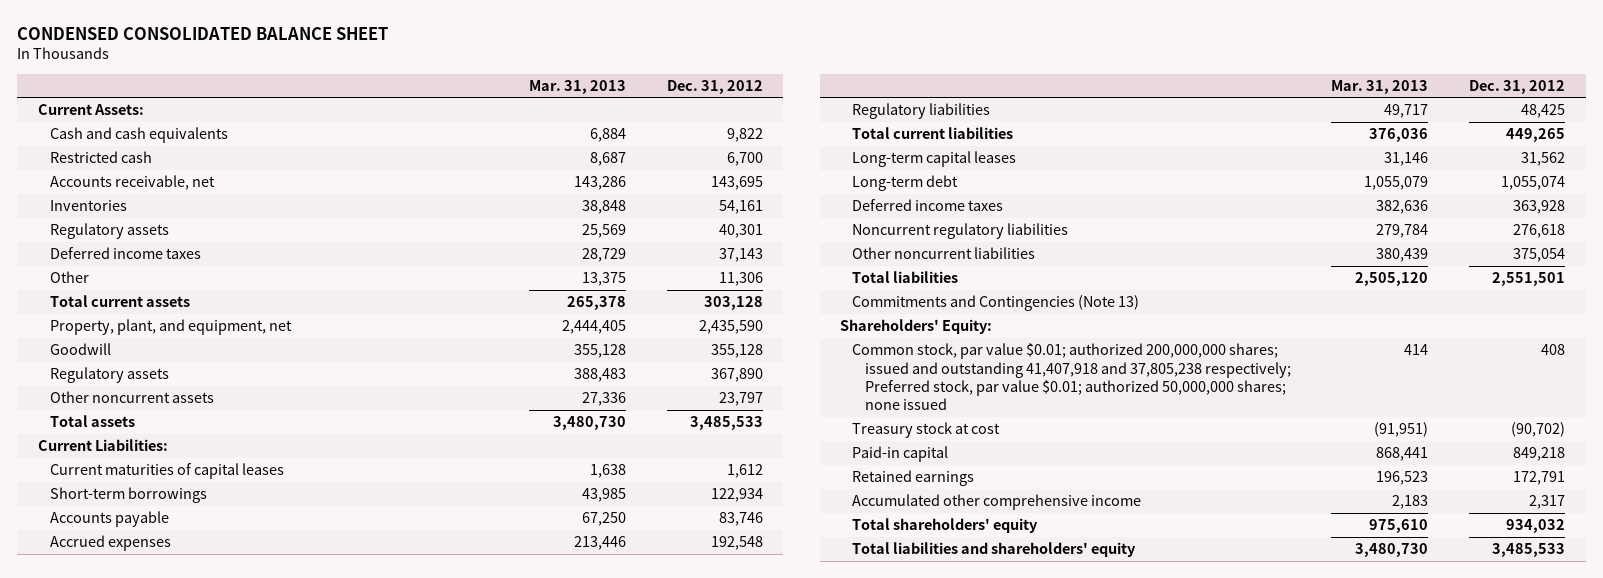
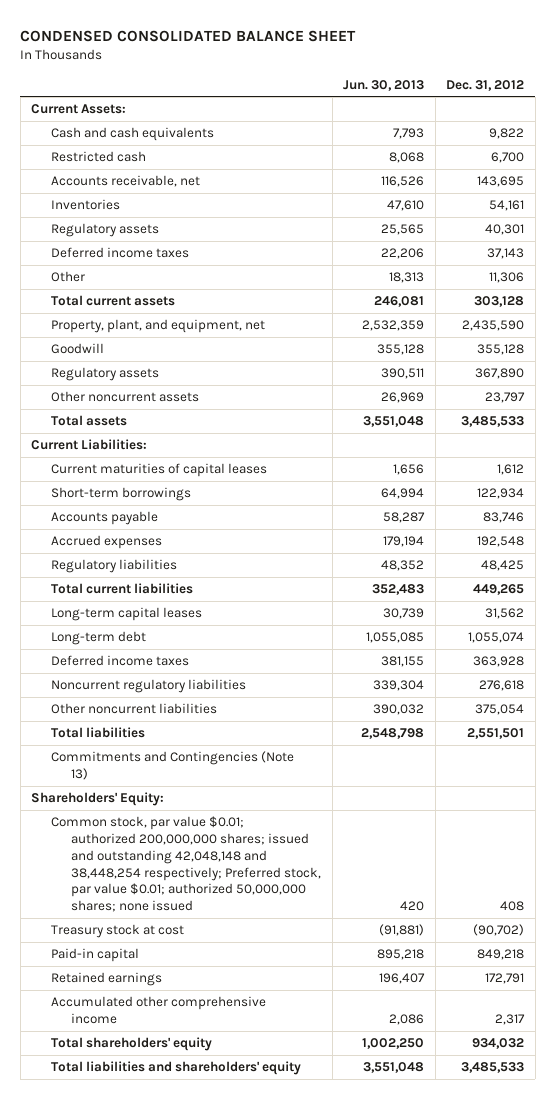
- | Mar. 31, 2013 | Dec. 31, 2012
+ | Jun. 30, 2013 | Dec. 31, 2012
- Common stock, par value $0.01; authorized 200,000,000 shares; issued and outstanding 41,407,918 and 37,805,238 respectively; Preferred stock, par value $0.01; authorized 50,000,000 shares; none issued | 414 | 408
+ Common stock, par value $0.01; authorized 200,000,000 shares; issued and outstanding 42,048,148 and 38,448,254 respectively; Preferred stock, par value $0.01; authorized 50,000,000 shares; none issued | 420 | 408

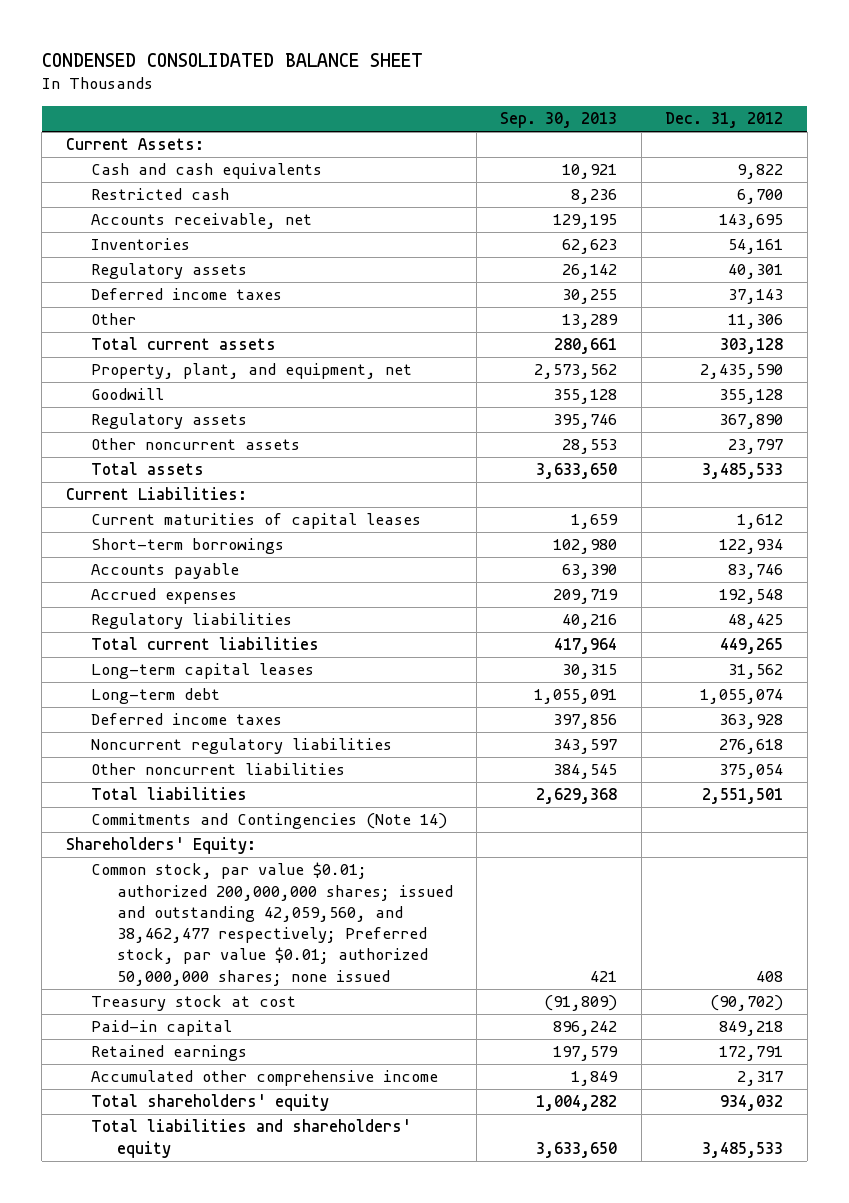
- | Jun. 30, 2013 | Dec. 31, 2012
+ | Sep. 30, 2013 | Dec. 31, 2012
- Commitments and Contingencies (Note 13)
+ Commitments and Contingencies (Note 14)
- Common stock, par value $0.01; authorized 200,000,000 shares; issued and outstanding 42,048,148 and 38,448,254 respectively; Preferred stock, par value $0.01; authorized 50,000,000 shares; none issued | 420 | 408
+ Common stock, par value $0.01; authorized 200,000,000 shares; issued and outstanding 42,059,560, and 38,462,477 respectively; Preferred stock, par value $0.01; authorized 50,000,000 shares; none issued | 421 | 408

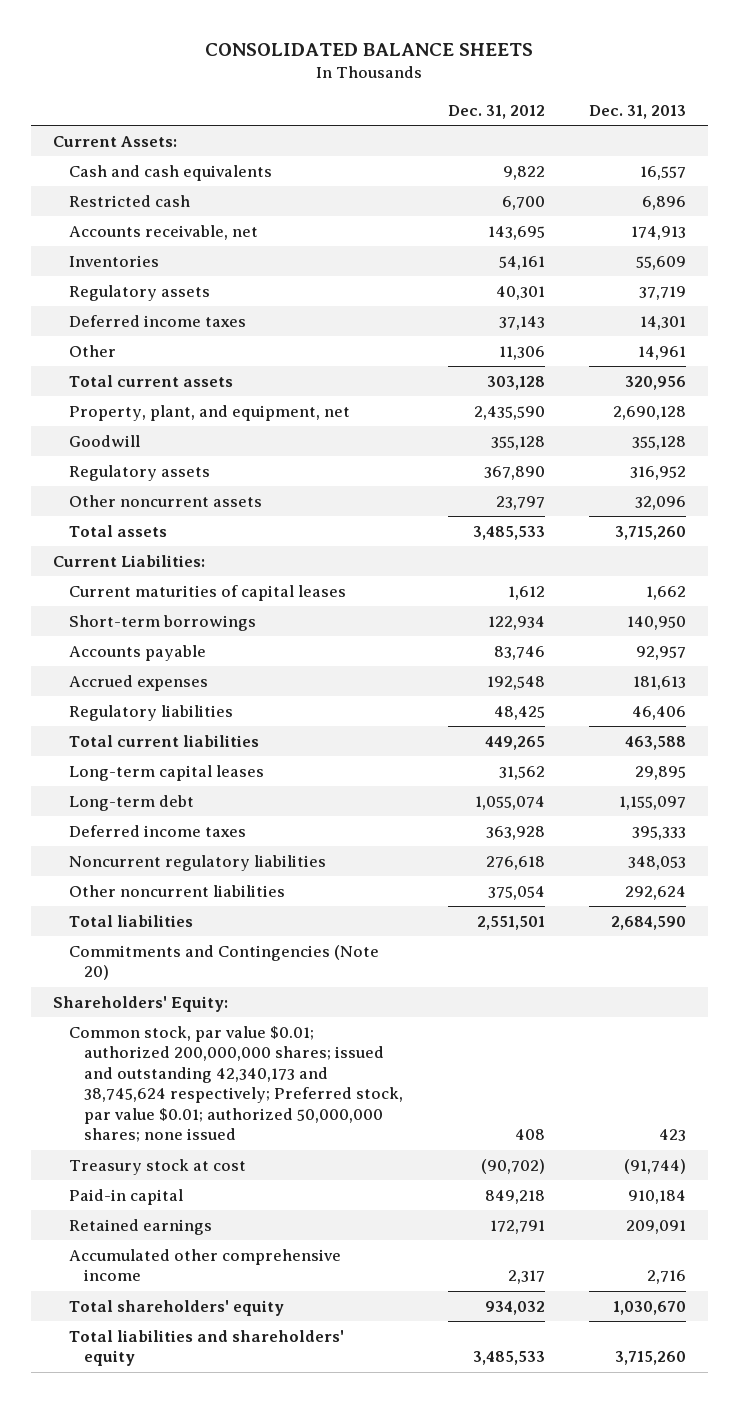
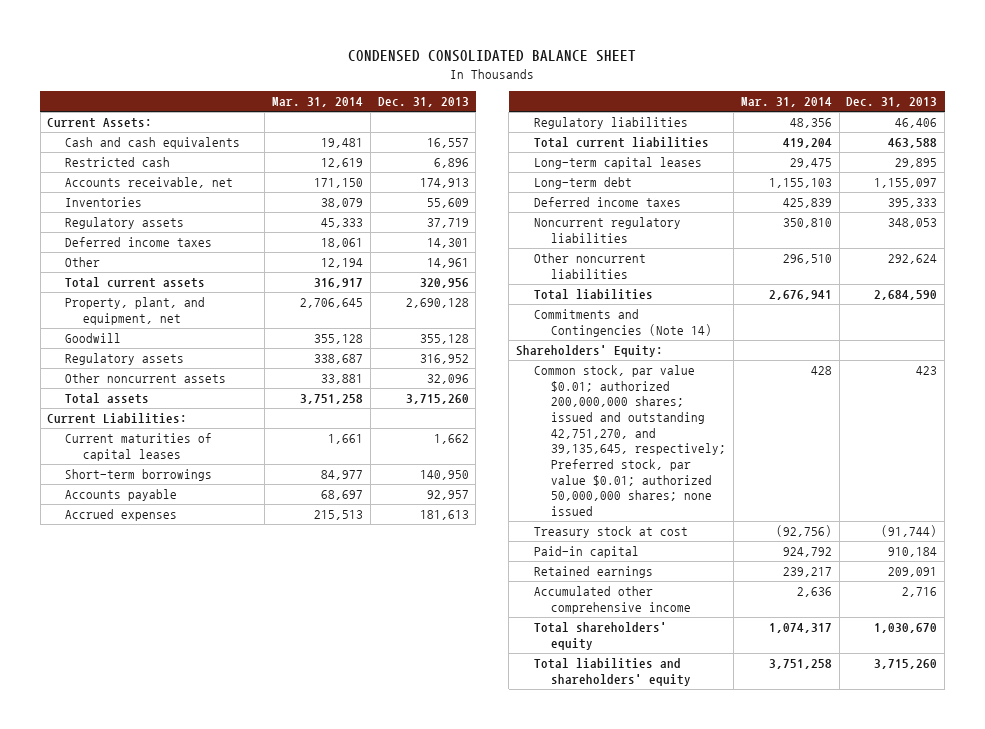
- CONSOLIDATED BALANCE SHEETS
+ CONDENSED CONSOLIDATED BALANCE SHEET
- | Dec. 31, 2012 | Dec. 31, 2013
+ | Mar. 31, 2014 | Dec. 31, 2013
- Commitments and Contingencies (Note 20)
+ Commitments and Contingencies (Note 14)
- Common stock, par value $0.01; authorized 200,000,000 shares; issued and outstanding 42,340,173 and 38,745,624 respectively; Preferred stock, par value $0.01; authorized 50,000,000 shares; none issued | 408 | 423
+ Common stock, par value $0.01; authorized 200,000,000 shares; issued and outstanding 42,751,270, and 39,135,645, respectively; Preferred stock, par value $0.01; authorized 50,000,000 shares; none issued | 428 | 423

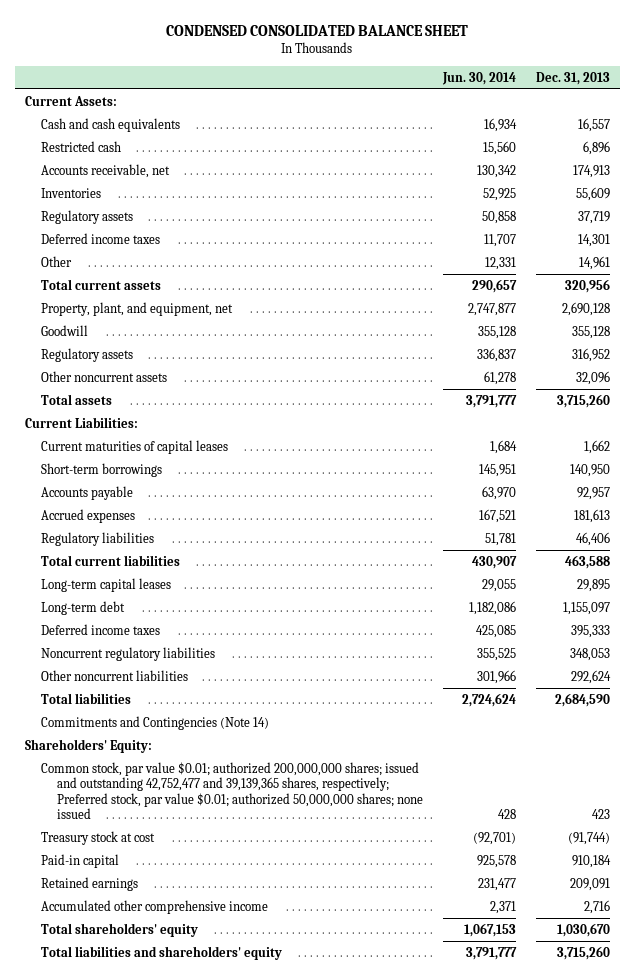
- | Mar. 31, 2014 | Dec. 31, 2013
+ | Jun. 30, 2014 | Dec. 31, 2013
- Common stock, par value $0.01; authorized 200,000,000 shares; issued and outstanding 42,751,270, and 39,135,645, respectively; Preferred stock, par value $0.01; authorized 50,000,000 shares; none issued | 428 | 423
+ Common stock, par value $0.01; authorized 200,000,000 shares; issued and outstanding 42,752,477 and 39,139,365 shares, respectively; Preferred stock, par value $0.01; authorized 50,000,000 shares; none issued | 428 | 423

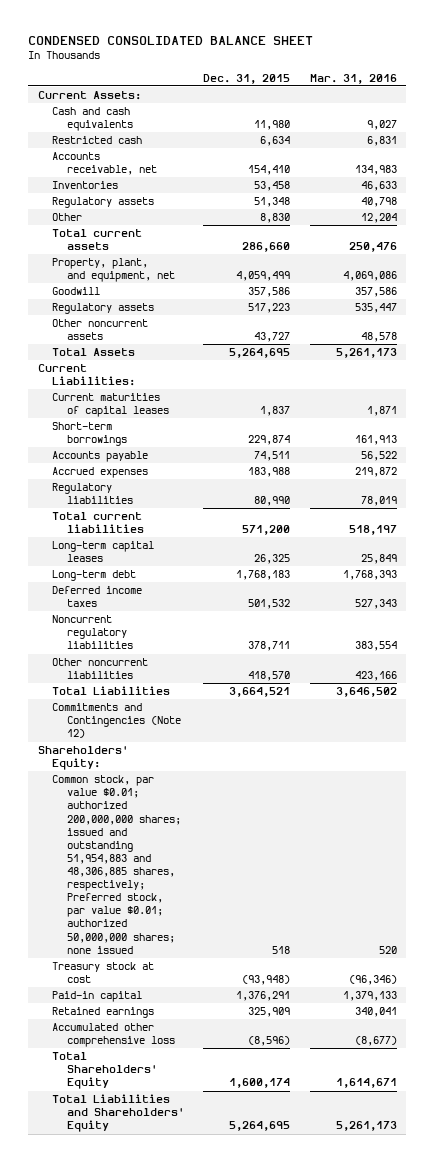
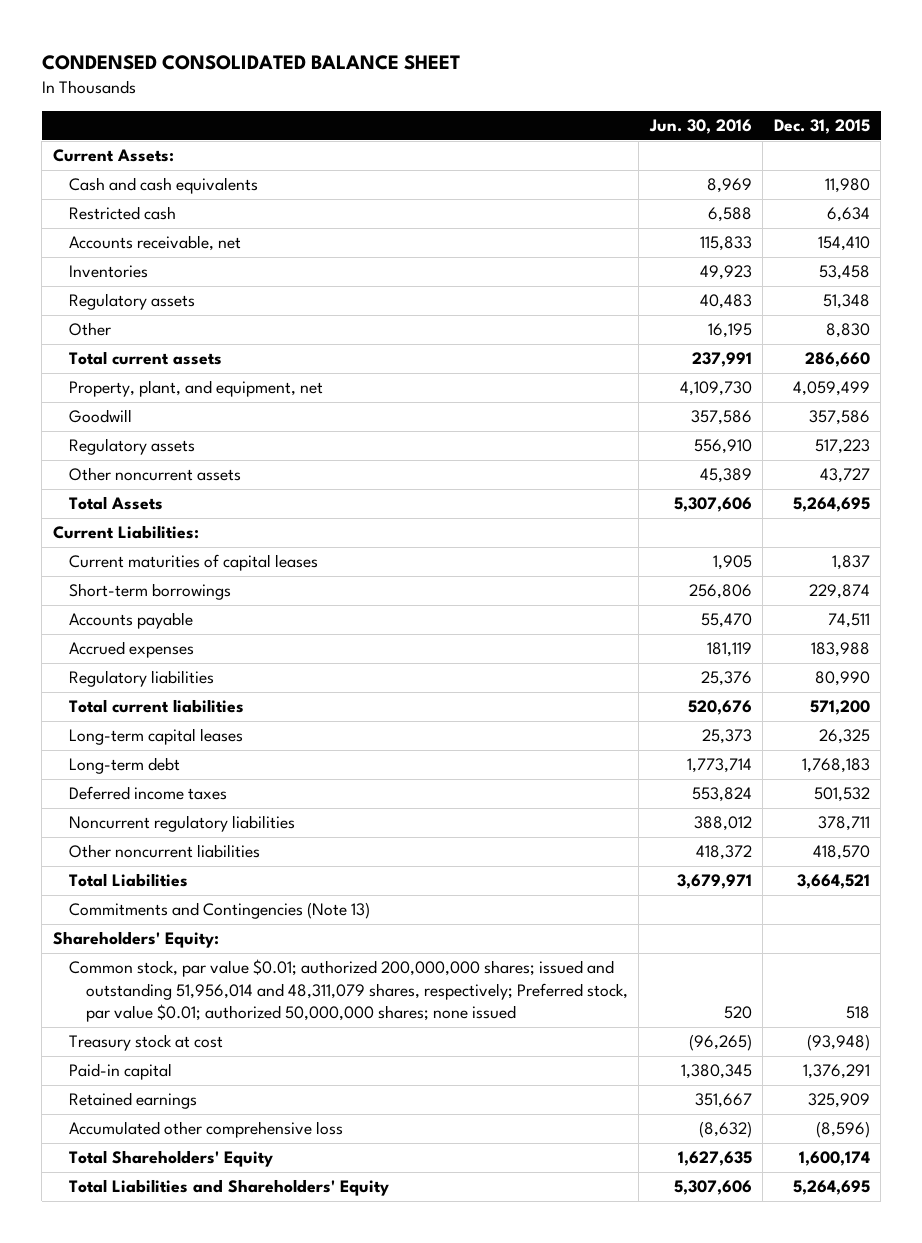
- | Dec. 31, 2015 | Mar. 31, 2016
+ | Jun. 30, 2016 | Dec. 31, 2015
- Commitments and Contingencies (Note 12)
+ Commitments and Contingencies (Note 13)
- Common stock, par value $0.01; authorized 200,000,000 shares; issued and outstanding 51,954,883 and 48,306,885 shares, respectively; Preferred stock, par value $0.01; authorized 50,000,000 shares; none issued | 518 | 520
+ Common stock, par value $0.01; authorized 200,000,000 shares; issued and outstanding 51,956,014 and 48,311,079 shares, respectively; Preferred stock, par value $0.01; authorized 50,000,000 shares; none issued | 520 | 518

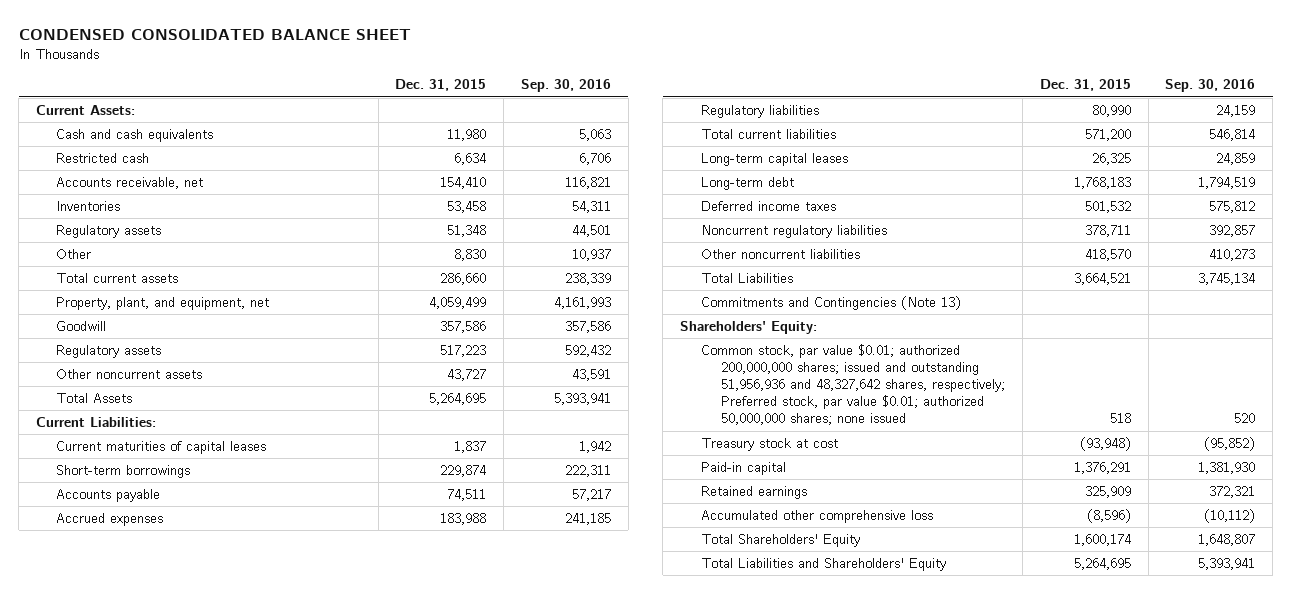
- | Jun. 30, 2016 | Dec. 31, 2015
+ | Dec. 31, 2015 | Sep. 30, 2016
- Common stock, par value $0.01; authorized 200,000,000 shares; issued and outstanding 51,956,014 and 48,311,079 shares, respectively; Preferred stock, par value $0.01; authorized 50,000,000 shares; none issued | 520 | 518
+ Common stock, par value $0.01; authorized 200,000,000 shares; issued and outstanding 51,956,936 and 48,327,642 shares, respectively; Preferred stock, par value $0.01; authorized 50,000,000 shares; none issued | 518 | 520

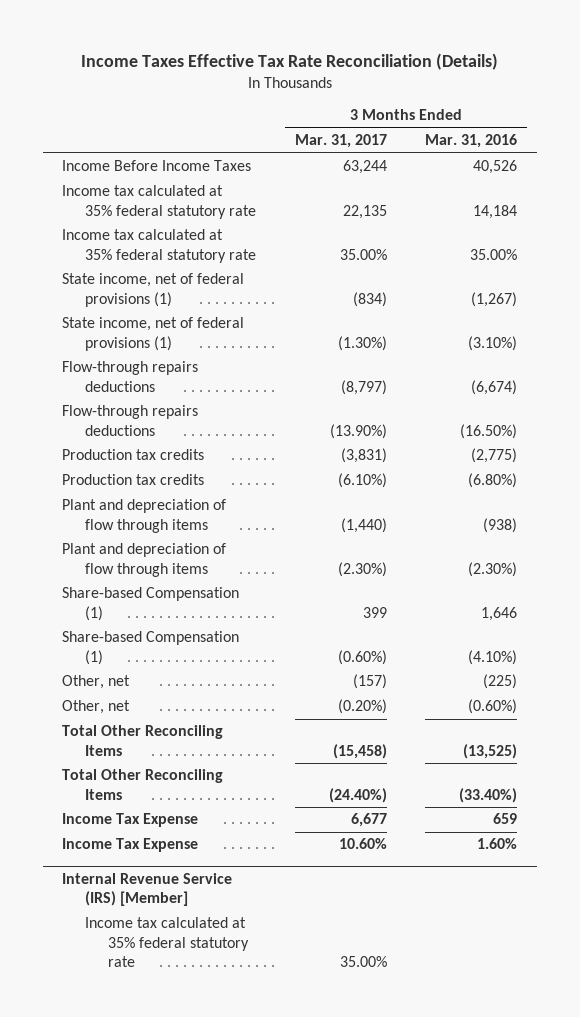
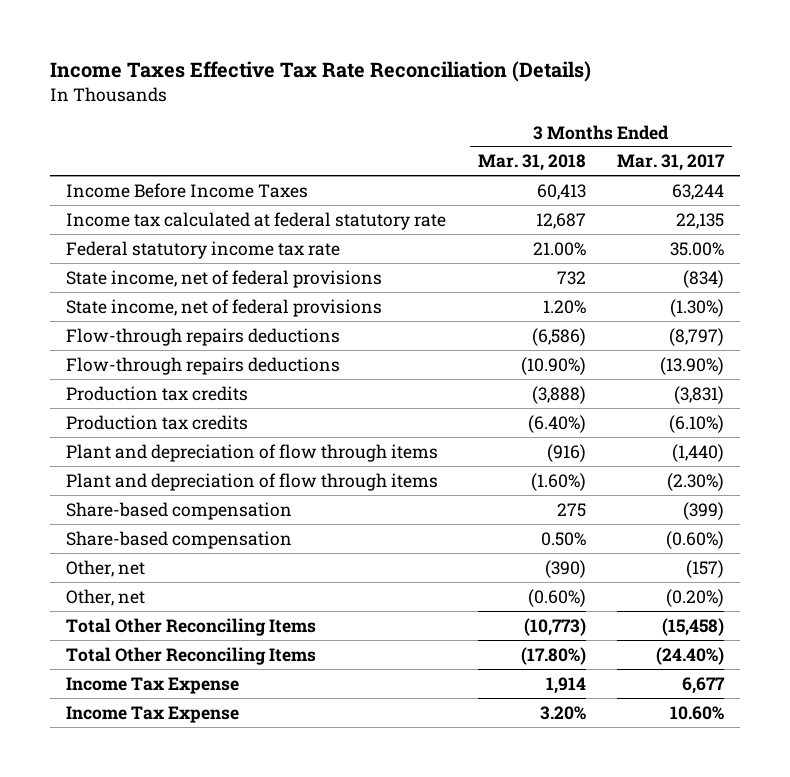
- | 3 Months Ended Mar. 31, 2017 | 3 Months Ended Mar. 31, 2016
+ | 3 Months Ended Mar. 31, 2018 | 3 Months Ended Mar. 31, 2017
- Income tax calculated at 35% federal statutory rate | 22,135 | 14,184
- Income tax calculated at 35% federal statutory rate | 35.00% | 35.00%
- State income, net of federal provisions (1) | (834) | (1,267)
- State income, net of federal provisions (1) | (1.30%) | (3.10%)
+ Income tax calculated at federal statutory rate | 12,687 | 22,135
+ Federal statutory income tax rate | 21.00% | 35.00%
+ State income, net of federal provisions | 732 | (834)
+ State income, net of federal provisions | 1.20% | (1.30%)
- Share-based Compensation (1) | 399 | 1,646
- Share-based Compensation (1) | (0.60%) | (4.10%)
+ Share-based compensation | 275 | (399)
+ Share-based compensation | 0.50% | (0.60%)
- Internal Revenue Service (IRS) [Member]
- Income tax calculated at 35% federal statutory rate | 35.00% |

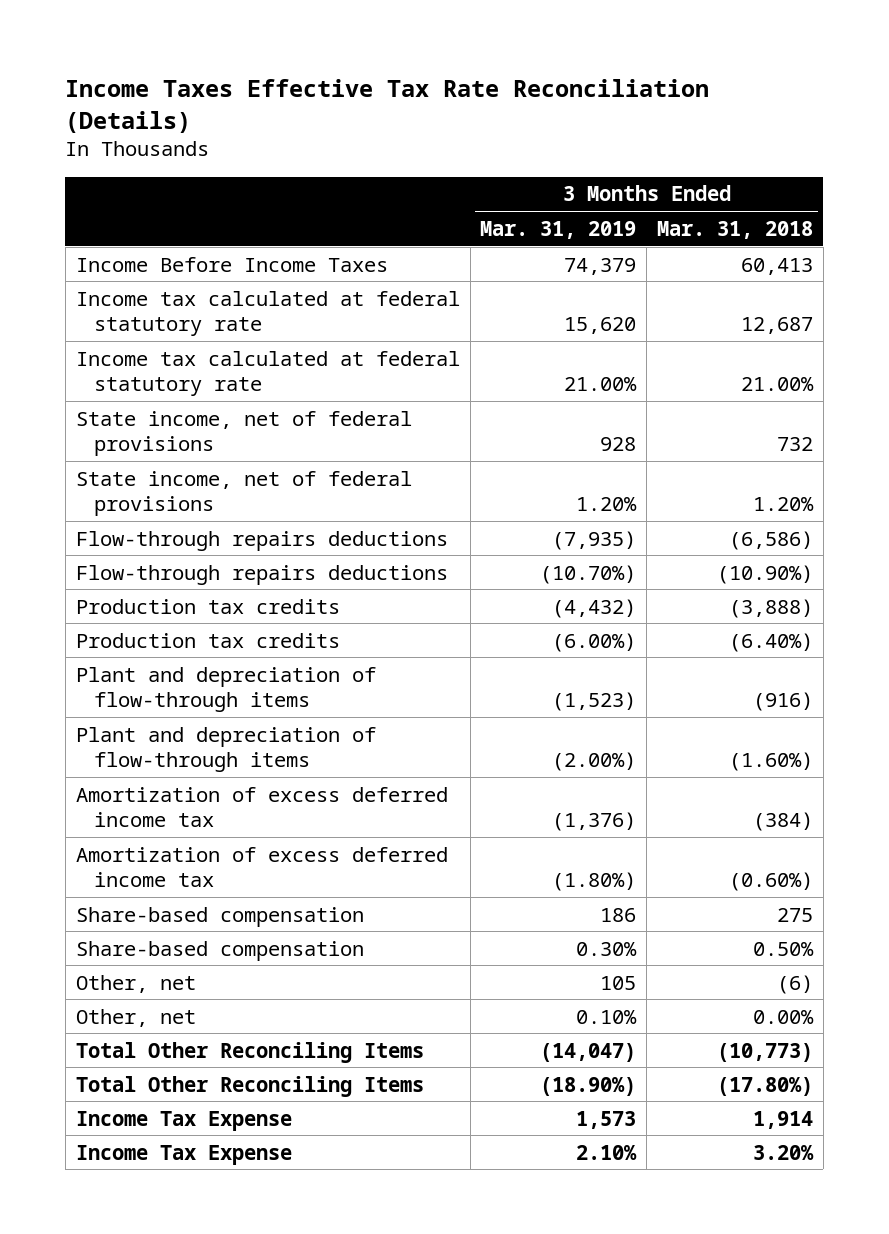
- | 3 Months Ended Mar. 31, 2018 | 3 Months Ended Mar. 31, 2017
+ | 3 Months Ended Mar. 31, 2019 | 3 Months Ended Mar. 31, 2018
- Federal statutory income tax rate | 21.00% | 35.00%
+ Income tax calculated at federal statutory rate | 21.00% | 21.00%
- Plant and depreciation of flow through items | (916) | (1,440)
- Plant and depreciation of flow through items | (1.60%) | (2.30%)
+ Plant and depreciation of flow-through items | (1,523) | (916)
+ Plant and depreciation of flow-through items | (2.00%) | (1.60%)
+ Amortization of excess deferred income tax | (1,376) | (384)
+ Amortization of excess deferred income tax | (1.80%) | (0.60%)
- Other, net | (390) | (157)
- Other, net | (0.60%) | (0.20%)
+ Other, net | 105 | (6)
+ Other, net | 0.10% | 0.00%

